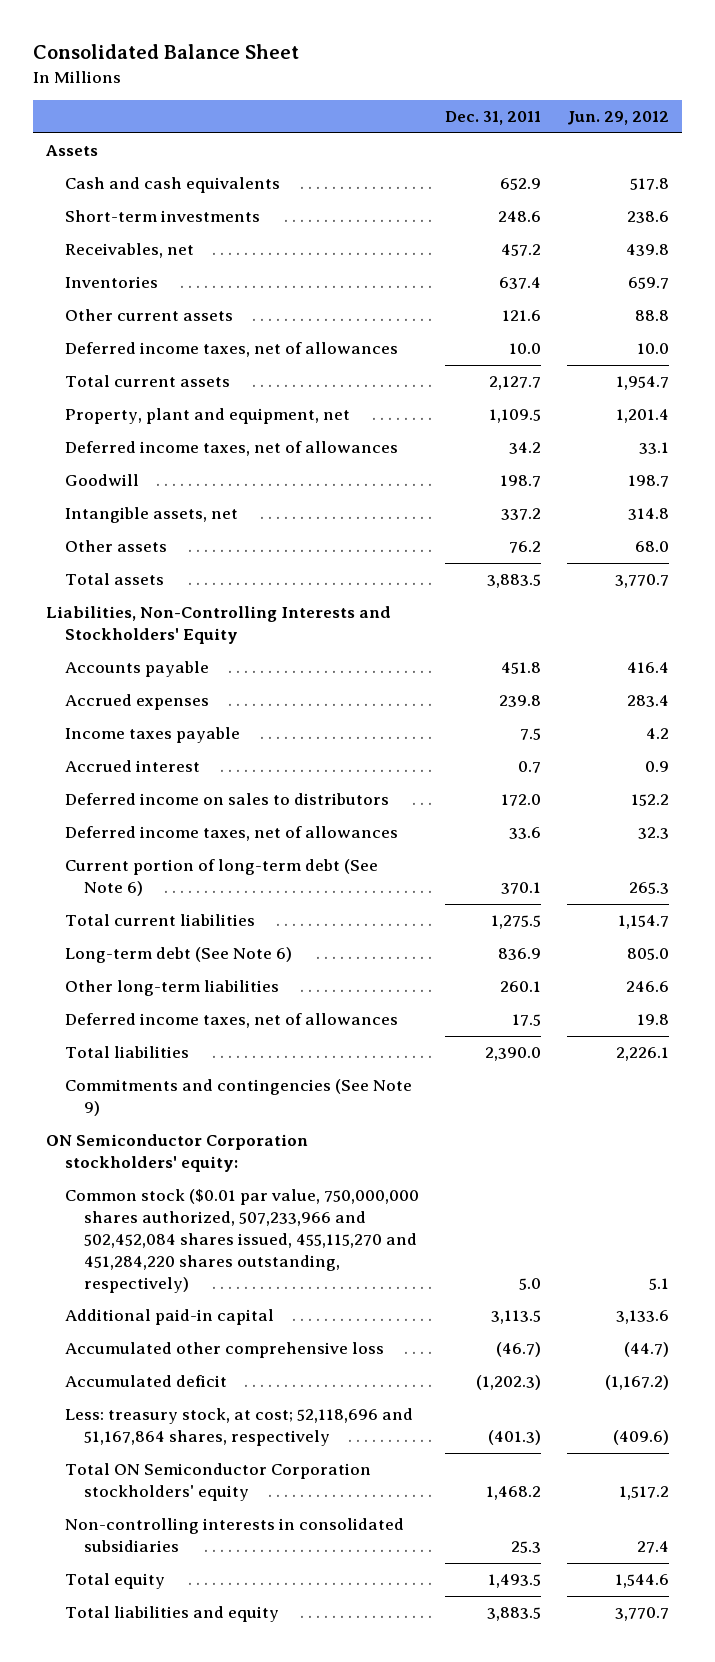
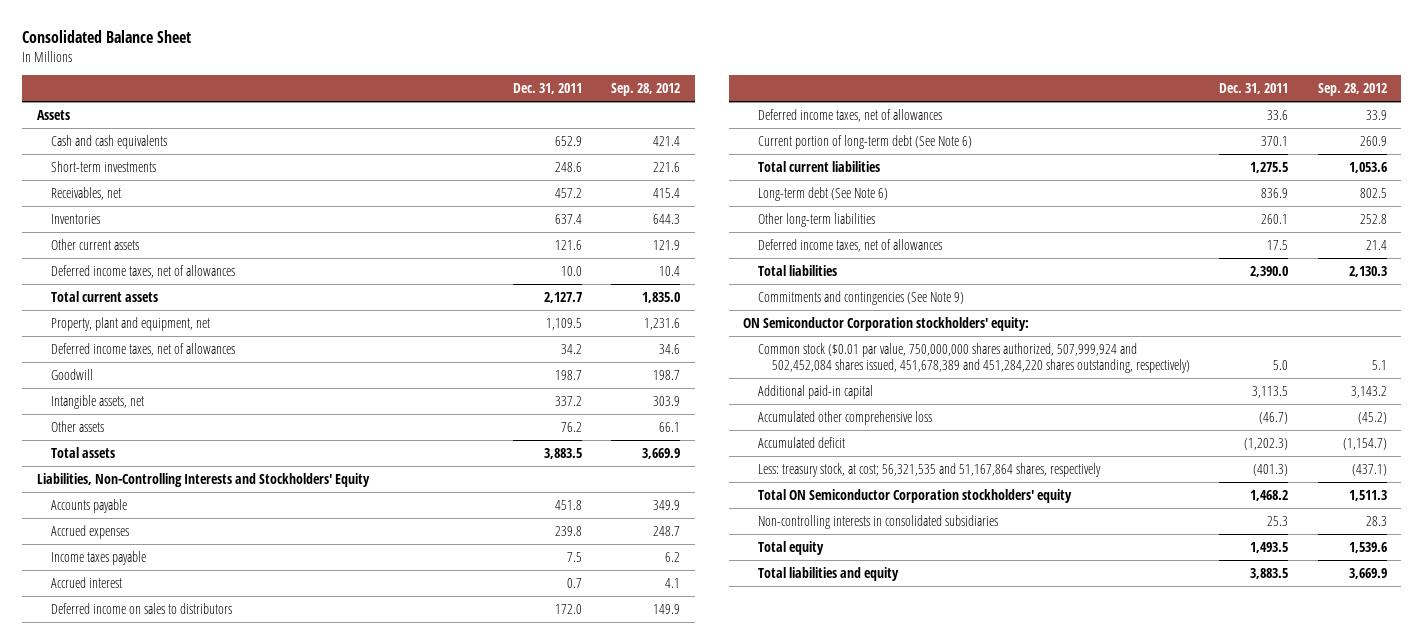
- | Dec. 31, 2011 | Jun. 29, 2012
+ | Dec. 31, 2011 | Sep. 28, 2012
- Common stock ($0.01 par value, 750,000,000 shares authorized, 507,233,966 and 502,452,084 shares issued, 455,115,270 and 451,284,220 shares outstanding, respectively) | 5.0 | 5.1
+ Common stock ($0.01 par value, 750,000,000 shares authorized, 507,999,924 and 502,452,084 shares issued, 451,678,389 and 451,284,220 shares outstanding, respectively) | 5.0 | 5.1
- Less: treasury stock, at cost; 52,118,696 and 51,167,864 shares, respectively | (401.3) | (409.6)
+ Less: treasury stock, at cost; 56,321,535 and 51,167,864 shares, respectively | (401.3) | (437.1)

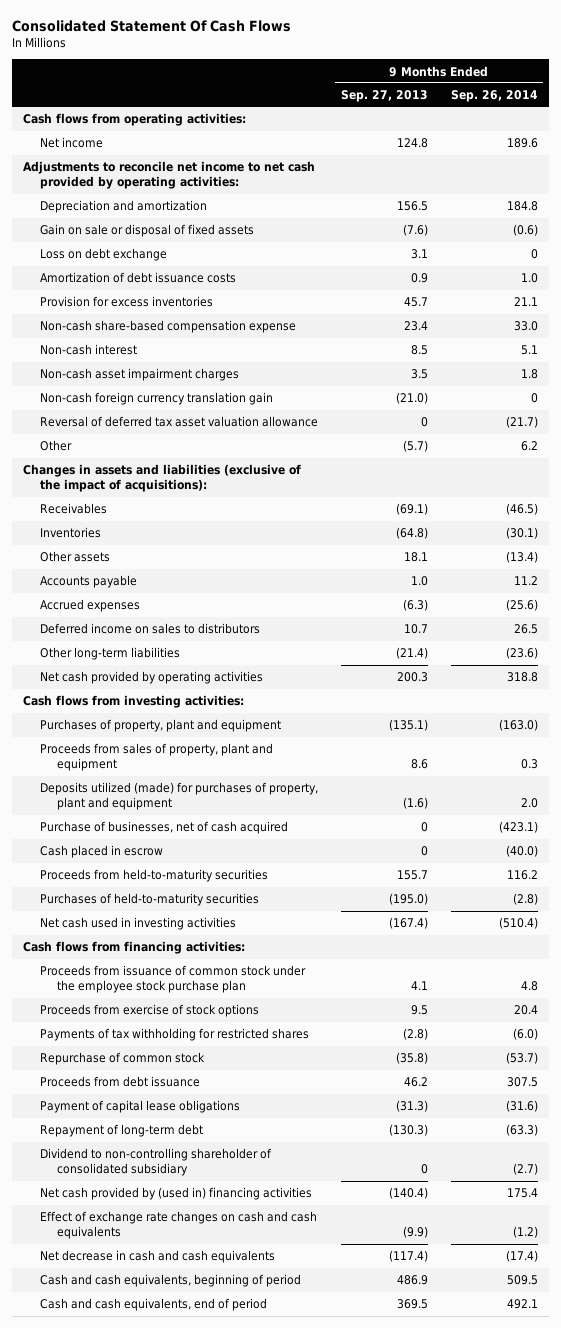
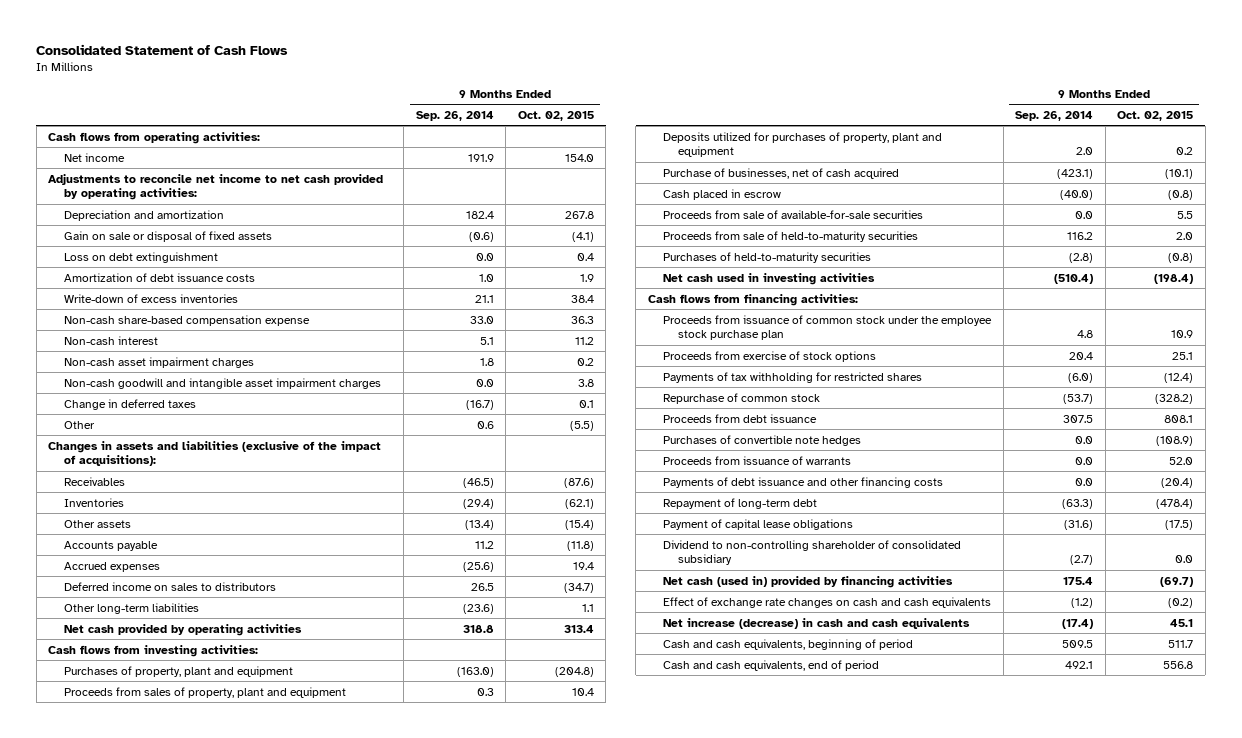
- Consolidated Statement Of Cash Flows
+ Consolidated Statement of Cash Flows
- | 9 Months Ended Sep. 27, 2013 | 9 Months Ended Sep. 26, 2014
+ | 9 Months Ended Sep. 26, 2014 | 9 Months Ended Oct. 02, 2015
- Net income | 124.8 | 189.6
+ Net income | 191.9 | 154.0
- Depreciation and amortization | 156.5 | 184.8
+ Depreciation and amortization | 182.4 | 267.8
- Loss on debt exchange | 3.1 | 0
+ Loss on debt extinguishment | 0.0 | 0.4
- Provision for excess inventories | 45.7 | 21.1
+ Write-down of excess inventories | 21.1 | 38.4
- Non-cash foreign currency translation gain | (21.0) | 0
- Reversal of deferred tax asset valuation allowance | 0 | (21.7)
- Other | (5.7) | 6.2
+ Non-cash goodwill and intangible asset impairment charges | 0.0 | 3.8
+ Change in deferred taxes | (16.7) | 0.1
+ Other | 0.6 | (5.5)
- Inventories | (64.8) | (30.1)
+ Inventories | (29.4) | (62.1)
- Deposits utilized (made) for purchases of property, plant and equipment | (1.6) | 2.0
+ Deposits utilized for purchases of property, plant and equipment | 2.0 | 0.2
- Proceeds from held-to-maturity securities | 155.7 | 116.2
+ Proceeds from sale of available-for-sale securities | 0.0 | 5.5
+ Proceeds from sale of held-to-maturity securities | 116.2 | 2.0
+ Purchases of convertible note hedges | 0.0 | (108.9)
+ Proceeds from issuance of warrants | 0.0 | 52.0
+ Payments of debt issuance and other financing costs | 0.0 | (20.4)
moved down: Payment of capital lease obligations | (31.6) | (17.5)
- Net cash provided by (used in) financing activities | (140.4) | 175.4
+ Net cash (used in) provided by financing activities | 175.4 | (69.7)
- Net decrease in cash and cash equivalents | (117.4) | (17.4)
+ Net increase (decrease) in cash and cash equivalents | (17.4) | 45.1

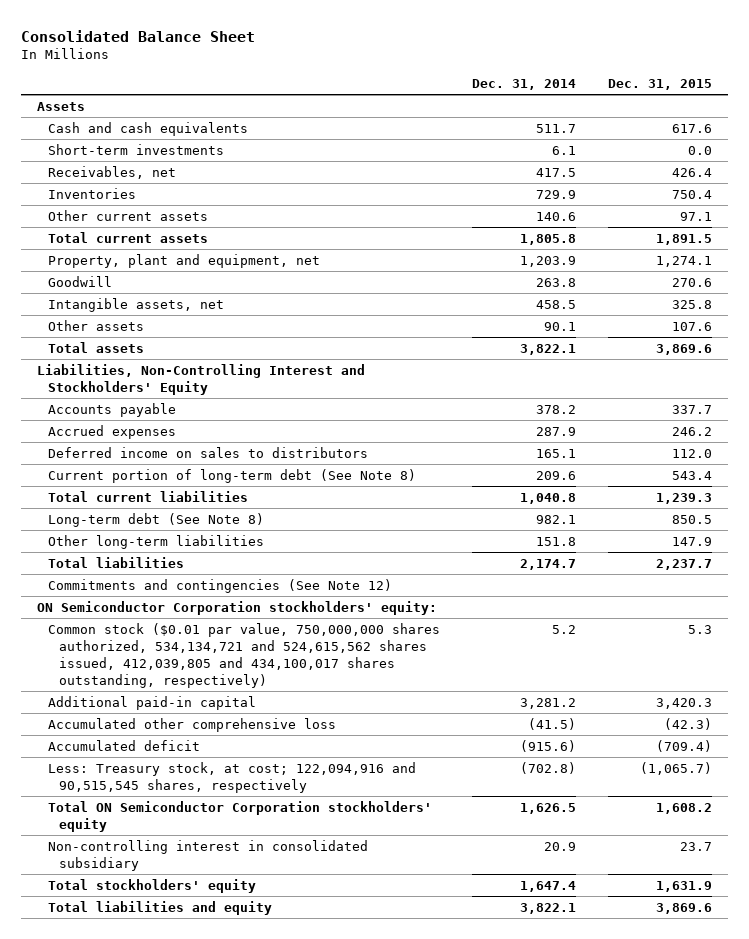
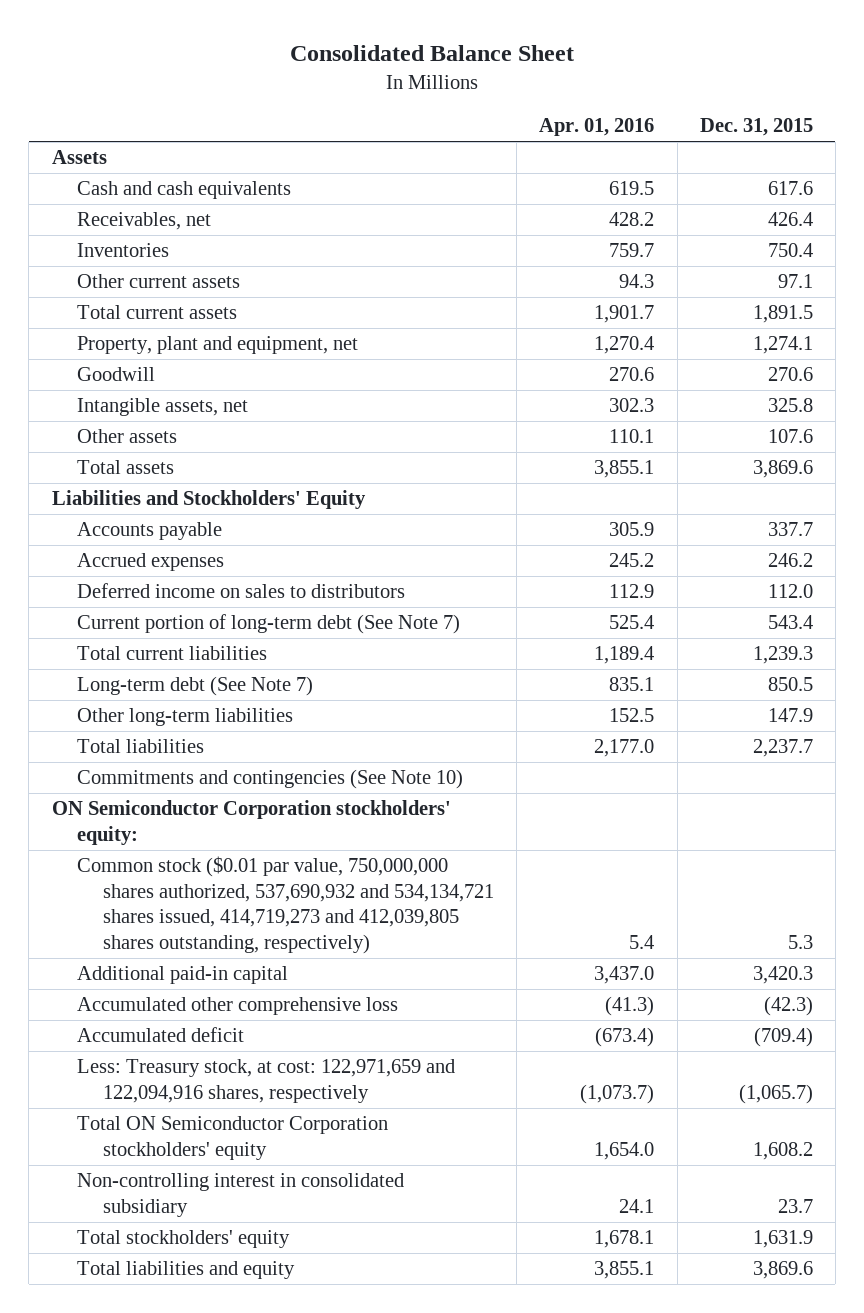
- | Dec. 31, 2014 | Dec. 31, 2015
+ | Apr. 01, 2016 | Dec. 31, 2015
- Short-term investments | 6.1 | 0.0
- Liabilities, Non-Controlling Interest and Stockholders' Equity
+ Liabilities and Stockholders' Equity
- Current portion of long-term debt (See Note 8) | 209.6 | 543.4
+ Current portion of long-term debt (See Note 7) | 525.4 | 543.4
- Long-term debt (See Note 8) | 982.1 | 850.5
+ Long-term debt (See Note 7) | 835.1 | 850.5
- Commitments and contingencies (See Note 12)
+ Commitments and contingencies (See Note 10)
- Common stock ($0.01 par value, 750,000,000 shares authorized, 534,134,721 and 524,615,562 shares issued, 412,039,805 and 434,100,017 shares outstanding, respectively) | 5.2 | 5.3
+ Common stock ($0.01 par value, 750,000,000 shares authorized, 537,690,932 and 534,134,721 shares issued, 414,719,273 and 412,039,805 shares outstanding, respectively) | 5.4 | 5.3
- Less: Treasury stock, at cost; 122,094,916 and 90,515,545 shares, respectively | (702.8) | (1,065.7)
+ Less: Treasury stock, at cost: 122,971,659 and 122,094,916 shares, respectively | (1,073.7) | (1,065.7)

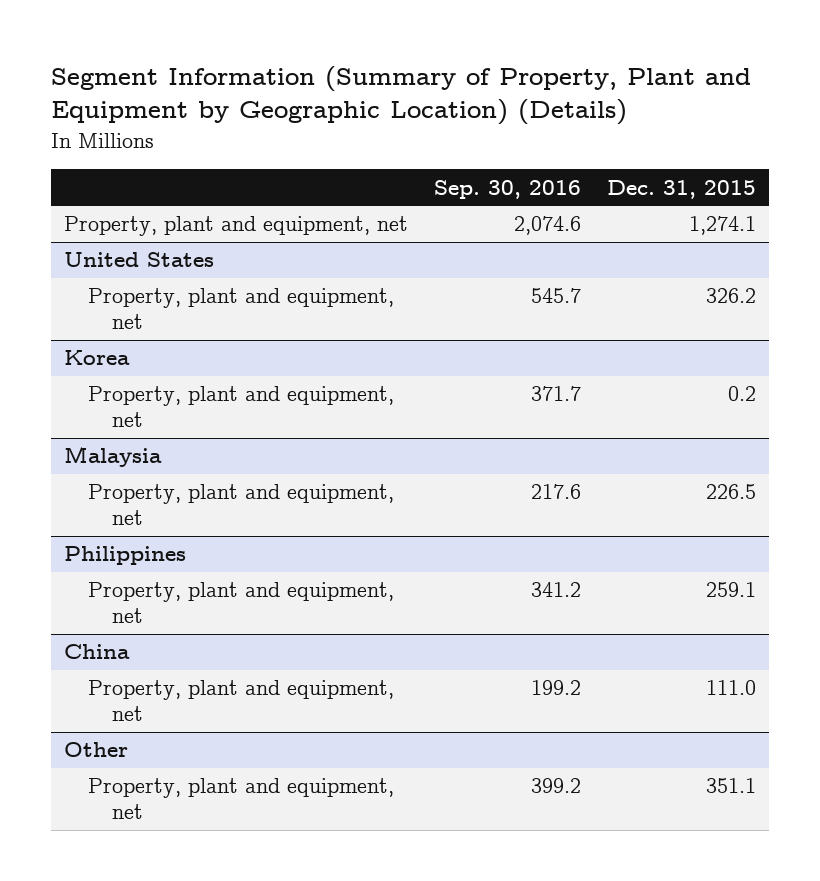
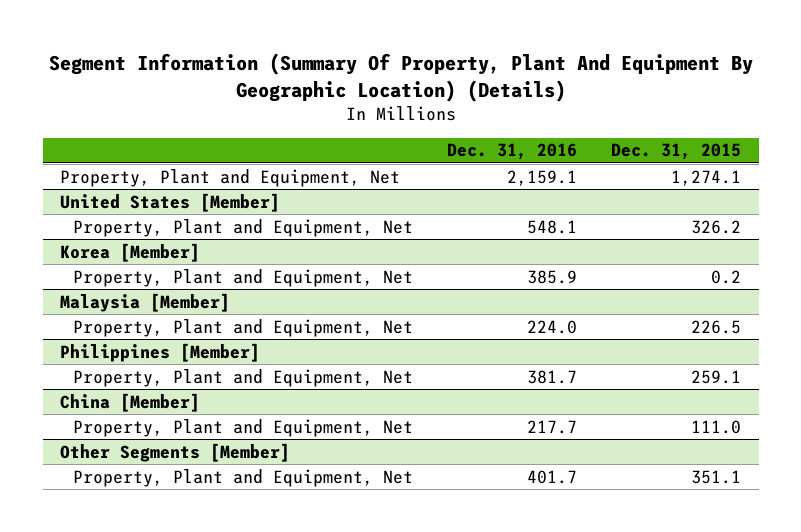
- Segment Information (Summary of Property, Plant and Equipment by Geographic Location) (Details)
+ Segment Information (Summary Of Property, Plant And Equipment By Geographic Location) (Details)
- | Sep. 30, 2016 | Dec. 31, 2015
+ | Dec. 31, 2016 | Dec. 31, 2015
- Property, plant and equipment, net | 2,074.6 | 1,274.1
- United States
- Property, plant and equipment, net | 545.7 | 326.2
- Korea
- Property, plant and equipment, net | 371.7 | 0.2
- Malaysia
- Property, plant and equipment, net | 217.6 | 226.5
- Philippines
- Property, plant and equipment, net | 341.2 | 259.1
- China
- Property, plant and equipment, net | 199.2 | 111.0
- Other
- Property, plant and equipment, net | 399.2 | 351.1
+ Property, Plant and Equipment, Net | 2,159.1 | 1,274.1
+ United States [Member]
+ Property, Plant and Equipment, Net | 548.1 | 326.2
+ Korea [Member]
+ Property, Plant and Equipment, Net | 385.9 | 0.2
+ Malaysia [Member]
+ Property, Plant and Equipment, Net | 224.0 | 226.5
+ Philippines [Member]
+ Property, Plant and Equipment, Net | 381.7 | 259.1
+ China [Member]
+ Property, Plant and Equipment, Net | 217.7 | 111.0
+ Other Segments [Member]
+ Property, Plant and Equipment, Net | 401.7 | 351.1

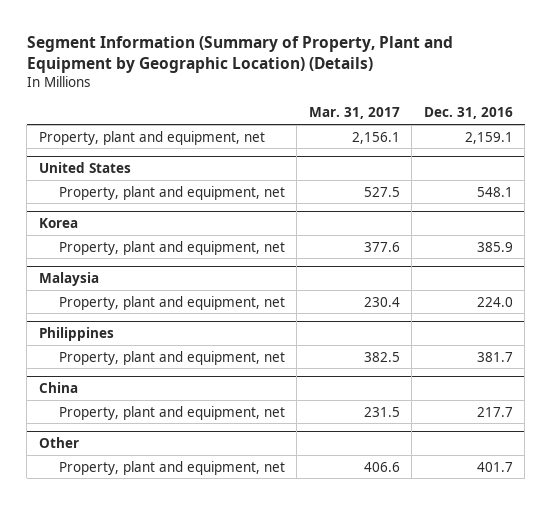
- Segment Information (Summary Of Property, Plant And Equipment By Geographic Location) (Details)
+ Segment Information (Summary of Property, Plant and Equipment by Geographic Location) (Details)
- | Dec. 31, 2016 | Dec. 31, 2015
+ | Mar. 31, 2017 | Dec. 31, 2016
- Property, Plant and Equipment, Net | 2,159.1 | 1,274.1
- United States [Member]
- Property, Plant and Equipment, Net | 548.1 | 326.2
- Korea [Member]
- Property, Plant and Equipment, Net | 385.9 | 0.2
- Malaysia [Member]
- Property, Plant and Equipment, Net | 224.0 | 226.5
- Philippines [Member]
- Property, Plant and Equipment, Net | 381.7 | 259.1
- China [Member]
- Property, Plant and Equipment, Net | 217.7 | 111.0
- Other Segments [Member]
- Property, Plant and Equipment, Net | 401.7 | 351.1
+ Property, plant and equipment, net | 2,156.1 | 2,159.1
+ United States
+ Property, plant and equipment, net | 527.5 | 548.1
+ Korea
+ Property, plant and equipment, net | 377.6 | 385.9
+ Malaysia
+ Property, plant and equipment, net | 230.4 | 224.0
+ Philippines
+ Property, plant and equipment, net | 382.5 | 381.7
+ China
+ Property, plant and equipment, net | 231.5 | 217.7
+ Other
+ Property, plant and equipment, net | 406.6 | 401.7

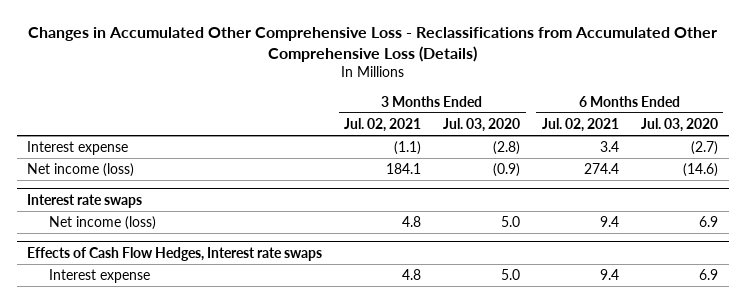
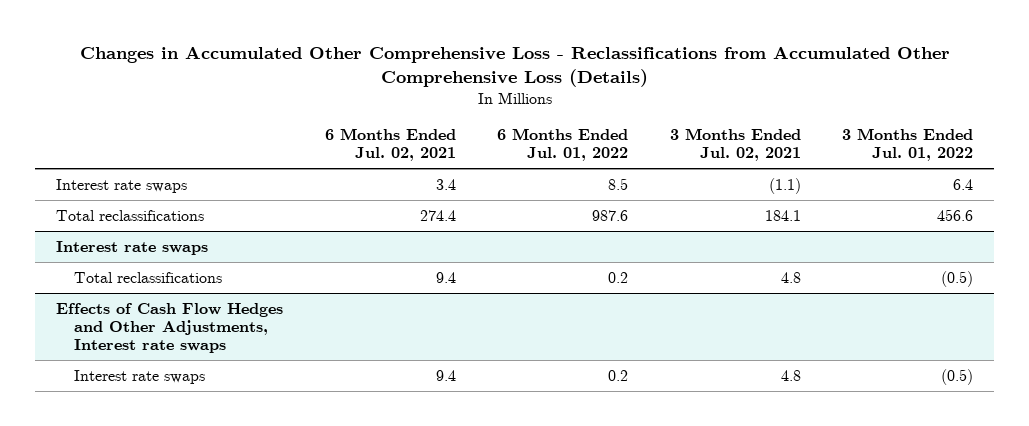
- | 3 Months Ended Jul. 02, 2021 | 3 Months Ended Jul. 03, 2020 | 6 Months Ended Jul. 02, 2021 | 6 Months Ended Jul. 03, 2020
+ | 6 Months Ended Jul. 02, 2021 | 6 Months Ended Jul. 01, 2022 | 3 Months Ended Jul. 02, 2021 | 3 Months Ended Jul. 01, 2022
- Interest expense | (1.1) | (2.8) | 3.4 | (2.7)
- Net income (loss) | 184.1 | (0.9) | 274.4 | (14.6)
+ Interest rate swaps | 3.4 | 8.5 | (1.1) | 6.4
+ Total reclassifications | 274.4 | 987.6 | 184.1 | 456.6
@ Interest rate swaps
- Net income (loss) | 4.8 | 5.0 | 9.4 | 6.9
- Effects of Cash Flow Hedges, Interest rate swaps
- Interest expense | 4.8 | 5.0 | 9.4 | 6.9
@ Interest rate swaps
+ Total reclassifications | 9.4 | 0.2 | 4.8 | (0.5)
+ Effects of Cash Flow Hedges and Other Adjustments, Interest rate swaps
+ Interest rate swaps | 9.4 | 0.2 | 4.8 | (0.5)

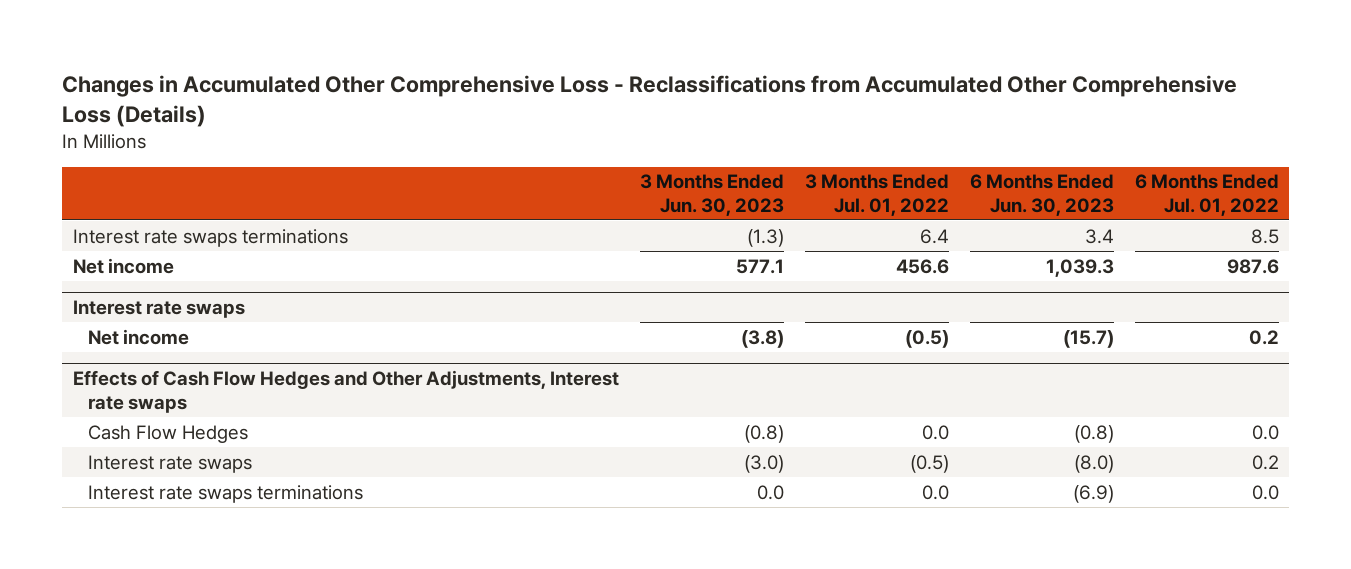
- | 6 Months Ended Jul. 02, 2021 | 6 Months Ended Jul. 01, 2022 | 3 Months Ended Jul. 02, 2021 | 3 Months Ended Jul. 01, 2022
+ | 3 Months Ended Jun. 30, 2023 | 3 Months Ended Jul. 01, 2022 | 6 Months Ended Jun. 30, 2023 | 6 Months Ended Jul. 01, 2022
- Interest rate swaps | 3.4 | 8.5 | (1.1) | 6.4
- Total reclassifications | 274.4 | 987.6 | 184.1 | 456.6
+ Interest rate swaps terminations | (1.3) | 6.4 | 3.4 | 8.5
+ Net income | 577.1 | 456.6 | 1,039.3 | 987.6
@ Interest rate swaps
- Total reclassifications | 9.4 | 0.2 | 4.8 | (0.5)
+ Net income | (3.8) | (0.5) | (15.7) | 0.2
@ Effects of Cash Flow Hedges and Other Adjustments, Interest rate swaps
+ Cash Flow Hedges | (0.8) | 0.0 | (0.8) | 0.0
+ Interest rate swaps terminations | 0.0 | 0.0 | (6.9) | 0.0

